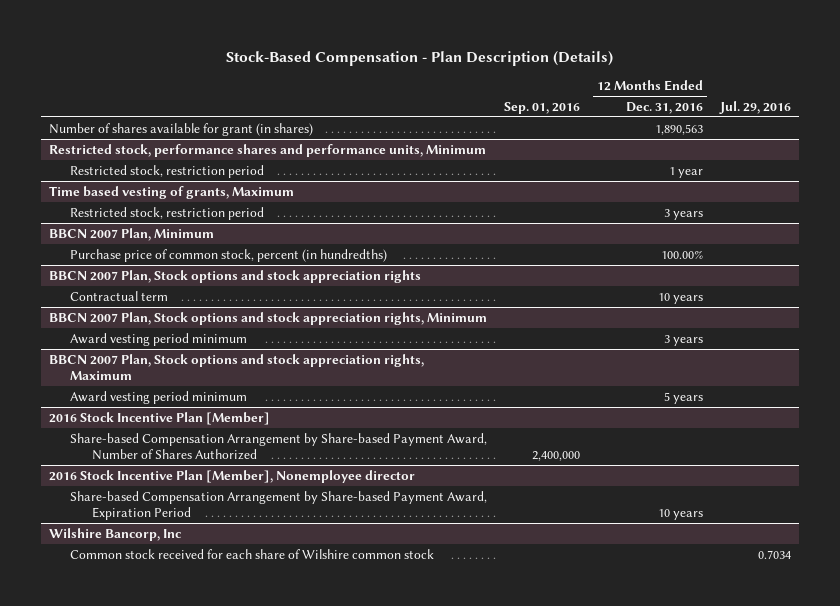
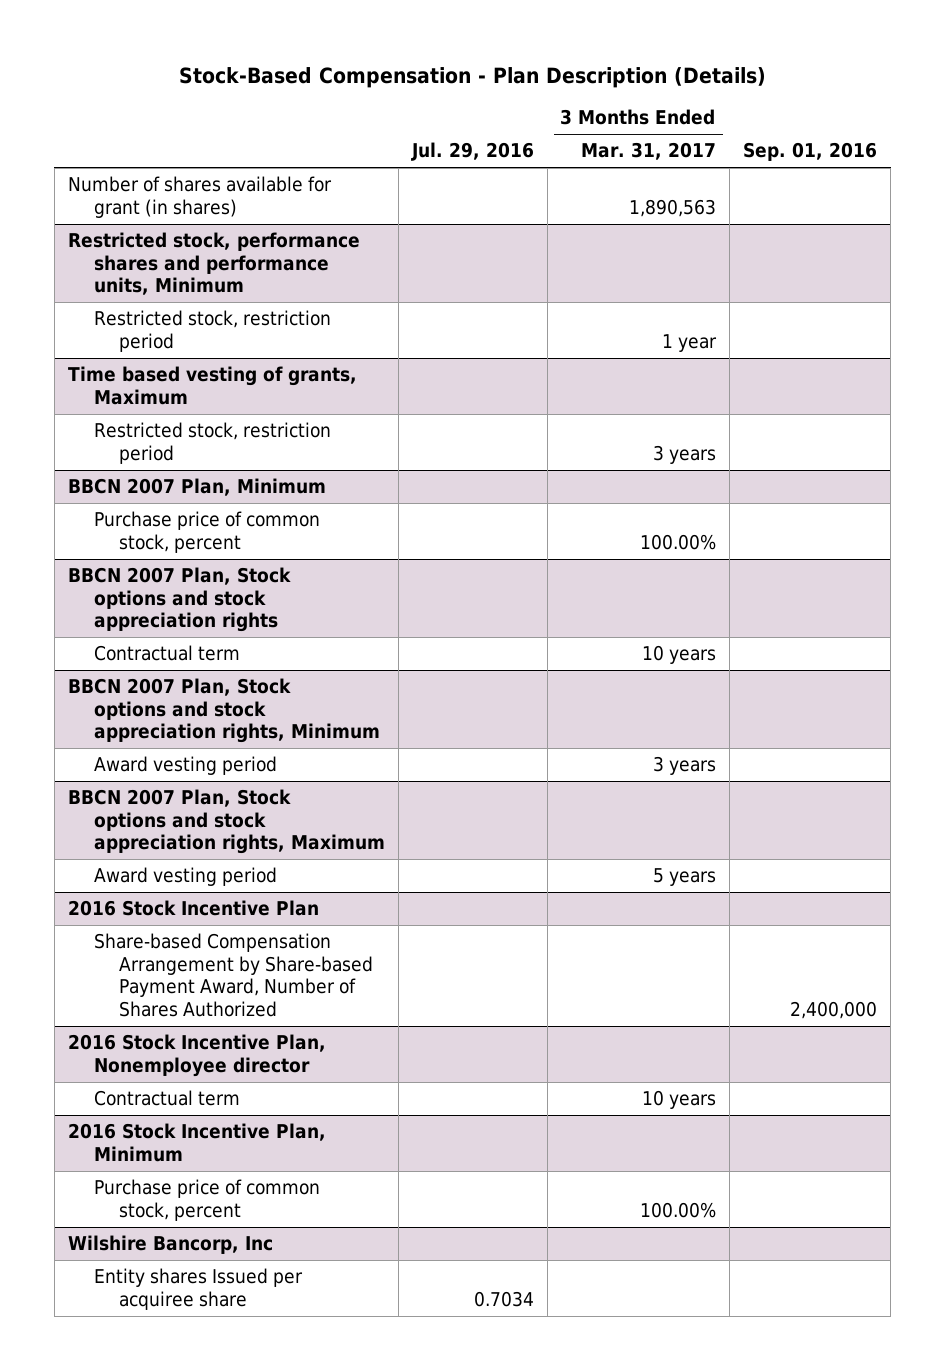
- | Sep. 01, 2016 | 12 Months Ended Dec. 31, 2016 | Jul. 29, 2016
+ | Jul. 29, 2016 | 3 Months Ended Mar. 31, 2017 | Sep. 01, 2016
@ BBCN 2007 Plan, Minimum
- Purchase price of common stock, percent (in hundredths) | | 100.00% |
+ Purchase price of common stock, percent | | 100.00% |
@ BBCN 2007 Plan, Stock options and stock appreciation rights, Minimum
- Award vesting period minimum | | 3 years |
+ Award vesting period | | 3 years |
@ BBCN 2007 Plan, Stock options and stock appreciation rights, Maximum
- Award vesting period minimum | | 5 years |
- 2016 Stock Incentive Plan [Member]
@ BBCN 2007 Plan, Stock options and stock appreciation rights, Maximum
+ Award vesting period | | 5 years |
+ 2016 Stock Incentive Plan
- 2016 Stock Incentive Plan [Member], Nonemployee director
- Share-based Compensation Arrangement by Share-based Payment Award, Expiration Period | | 10 years |
+ 2016 Stock Incentive Plan, Nonemployee director
+ Contractual term | | 10 years |
+ 2016 Stock Incentive Plan, Minimum
+ Purchase price of common stock, percent | | 100.00% |
@ Wilshire Bancorp, Inc
- Common stock received for each share of Wilshire common stock | | | 0.7034
+ Entity shares Issued per acquiree share | 0.7034 | |

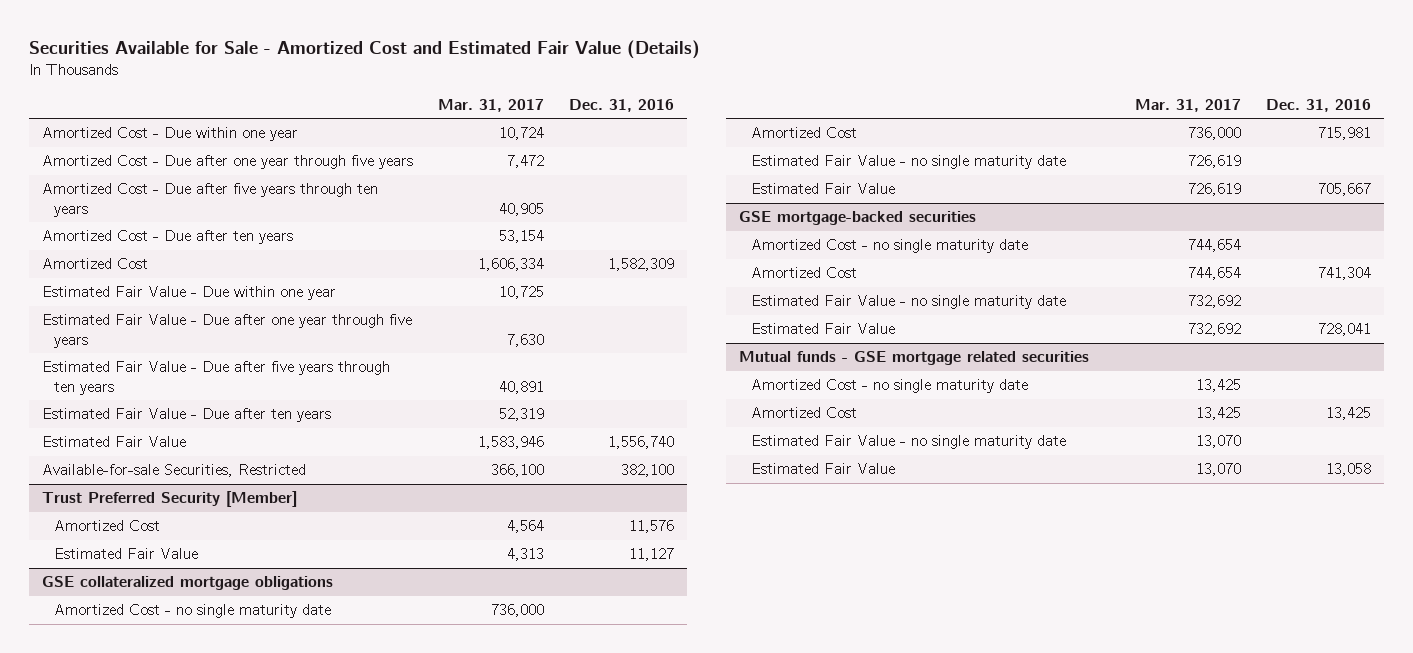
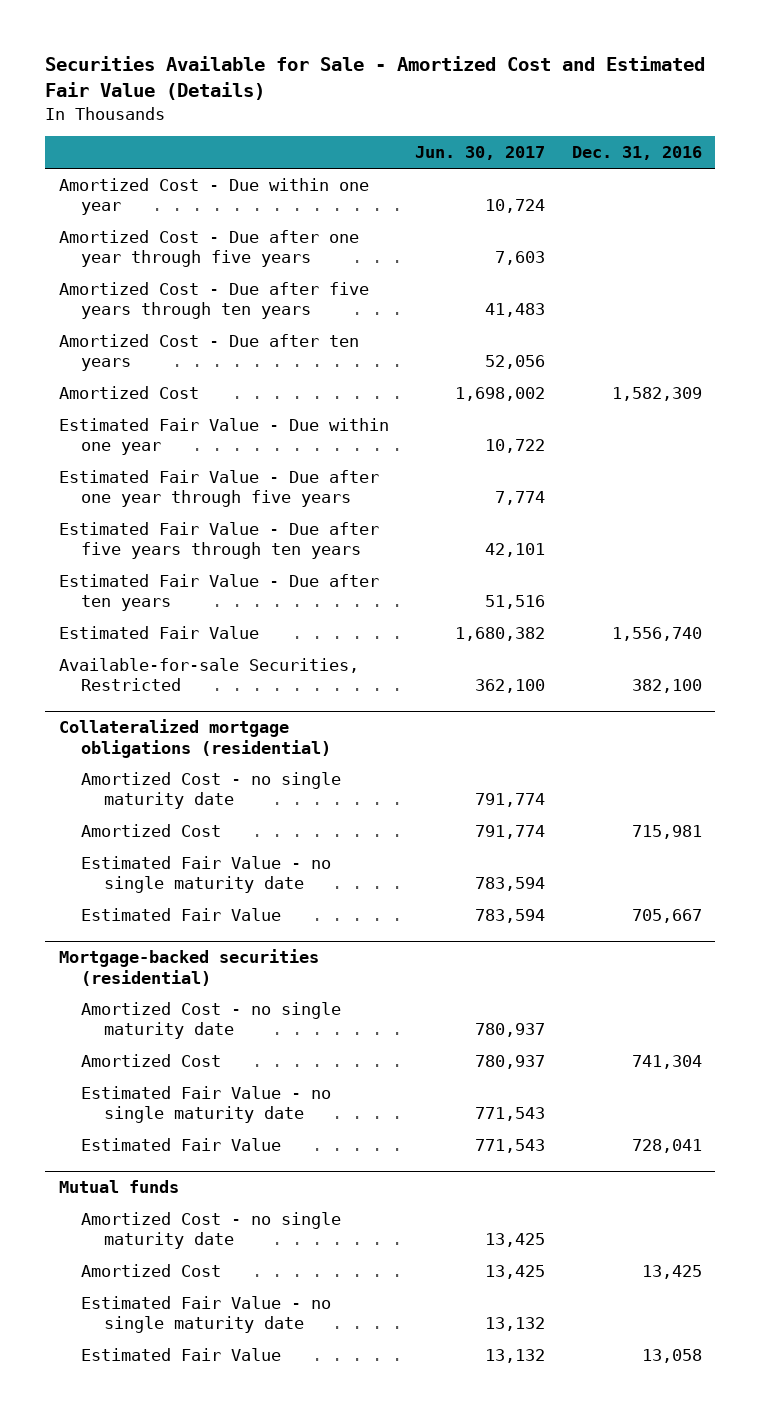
- | Mar. 31, 2017 | Dec. 31, 2016
+ | Jun. 30, 2017 | Dec. 31, 2016
- Trust Preferred Security [Member]
- Amortized Cost | 4,564 | 11,576
- Estimated Fair Value | 4,313 | 11,127
- GSE collateralized mortgage obligations
+ Collateralized mortgage obligations (residential)
- GSE mortgage-backed securities
+ Mortgage-backed securities (residential)
- Mutual funds - GSE mortgage related securities
+ Mutual funds

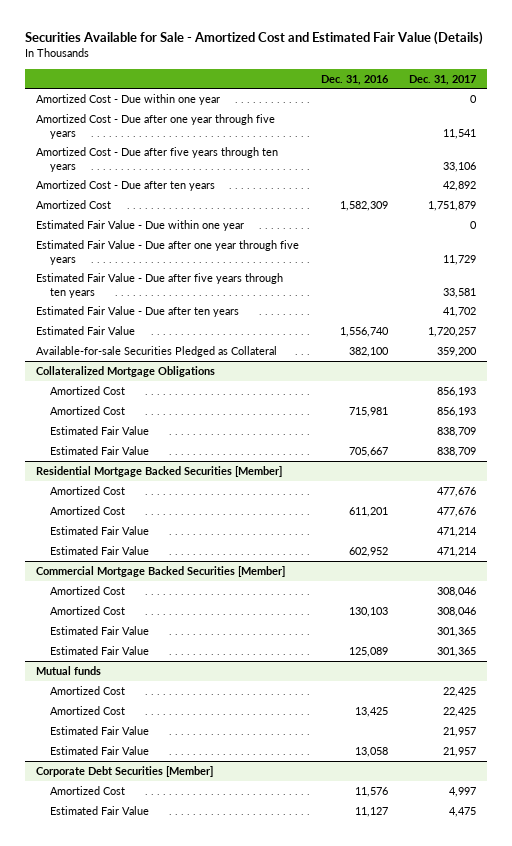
- | Jun. 30, 2017 | Dec. 31, 2016
+ | Dec. 31, 2016 | Dec. 31, 2017
- Available-for-sale Securities, Restricted | 362,100 | 382,100
- Collateralized mortgage obligations (residential)
- Amortized Cost - no single maturity date | 791,774 |
+ Available-for-sale Securities Pledged as Collateral | 382,100 | 359,200
+ Collateralized Mortgage Obligations
+ Amortized Cost | | 856,193
- Estimated Fair Value - no single maturity date | 783,594 |
+ Estimated Fair Value | | 838,709
- Mortgage-backed securities (residential)
- Amortized Cost - no single maturity date | 780,937 |
- Amortized Cost | 780,937 | 741,304
- Estimated Fair Value - no single maturity date | 771,543 |
- Estimated Fair Value | 771,543 | 728,041
+ Residential Mortgage Backed Securities [Member]
+ Amortized Cost | | 477,676
+ Amortized Cost | 611,201 | 477,676
+ Estimated Fair Value | | 471,214
+ Estimated Fair Value | 602,952 | 471,214
+ Commercial Mortgage Backed Securities [Member]
+ Amortized Cost | | 308,046
+ Amortized Cost | 130,103 | 308,046
+ Estimated Fair Value | | 301,365
+ Estimated Fair Value | 125,089 | 301,365
@ Mutual funds
- Amortized Cost - no single maturity date | 13,425 |
+ Amortized Cost | | 22,425
- Estimated Fair Value - no single maturity date | 13,132 |
+ Estimated Fair Value | | 21,957
+ Corporate Debt Securities [Member]
+ Amortized Cost | 11,576 | 4,997
+ Estimated Fair Value | 11,127 | 4,475

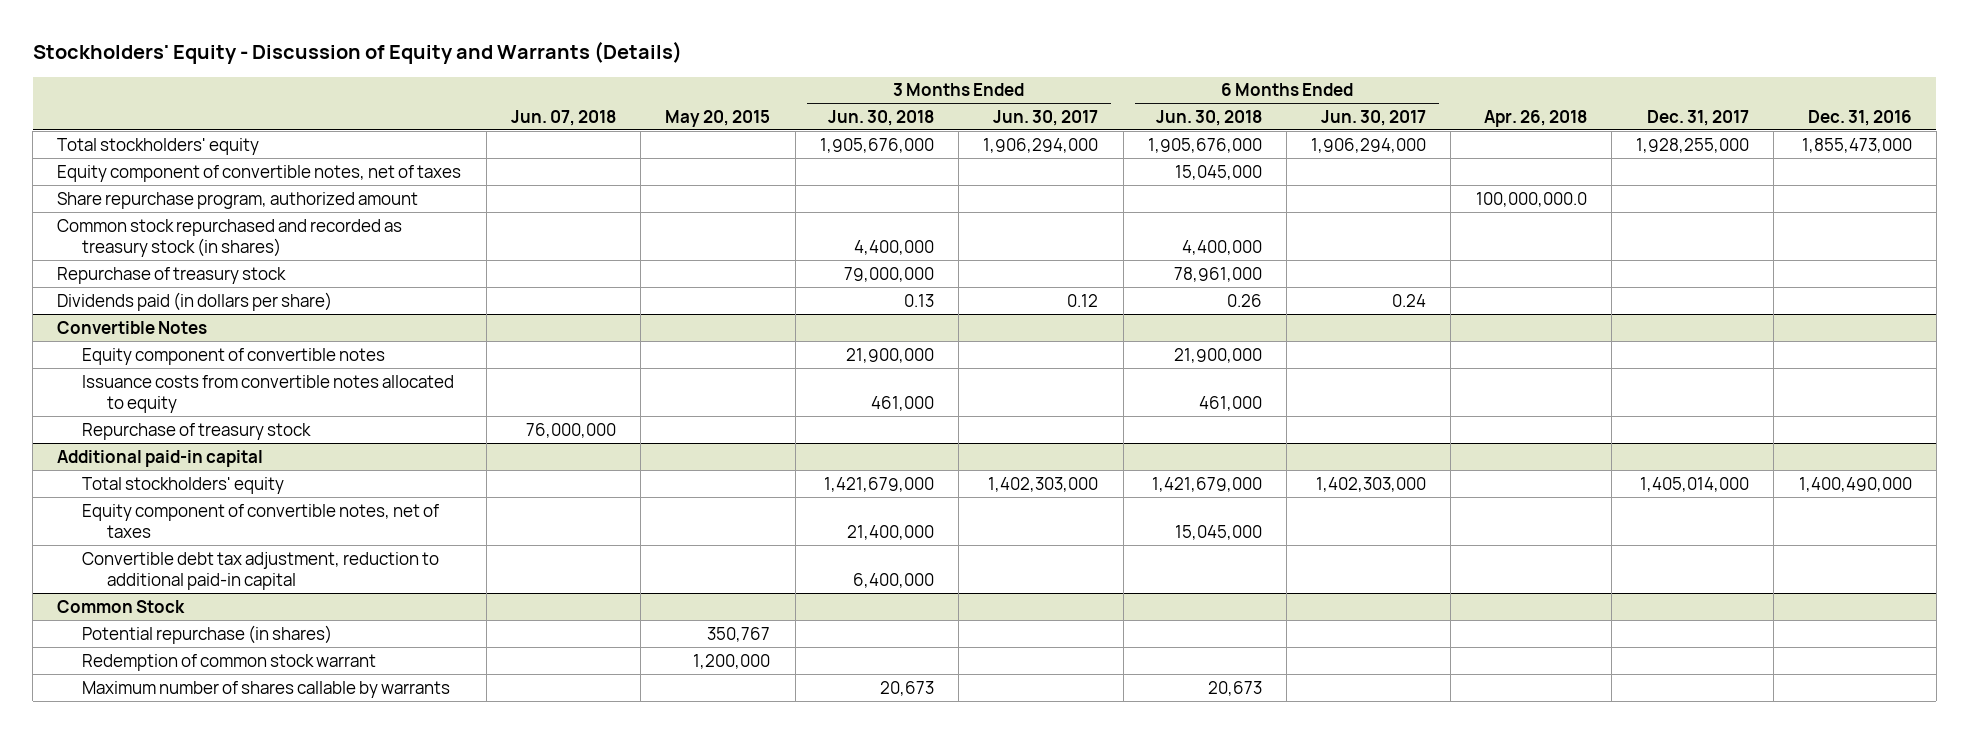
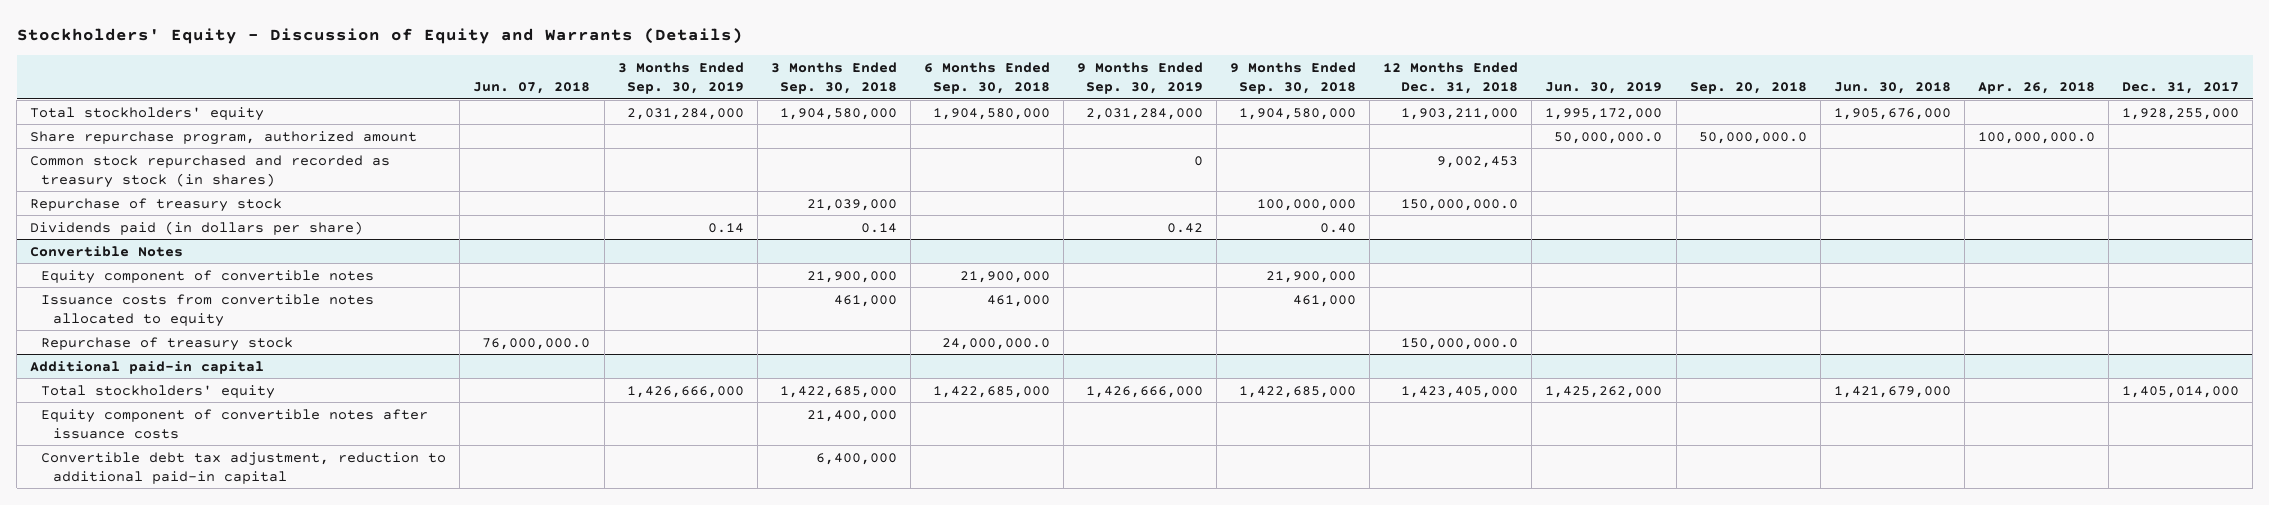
- | Jun. 07, 2018 | May 20, 2015 | 3 Months Ended Jun. 30, 2018 | 3 Months Ended Jun. 30, 2017 | 6 Months Ended Jun. 30, 2018 | 6 Months Ended Jun. 30, 2017 | Apr. 26, 2018 | Dec. 31, 2017 | Dec. 31, 2016
+ | Jun. 07, 2018 | 3 Months Ended Sep. 30, 2019 | 3 Months Ended Sep. 30, 2018 | 6 Months Ended Sep. 30, 2018 | 9 Months Ended Sep. 30, 2019 | 9 Months Ended Sep. 30, 2018 | 12 Months Ended Dec. 31, 2018 | Jun. 30, 2019 | Sep. 20, 2018 | Jun. 30, 2018 | Apr. 26, 2018 | Dec. 31, 2017
- Equity component of convertible notes, net of taxes | | | | | 15,045,000 | | | |
@ Convertible Notes
- Repurchase of treasury stock | 76,000,000 | | | | | | | |
+ Repurchase of treasury stock | 76,000,000.0 | | | 24,000,000.0 | | | 150,000,000.0 | | | | |
@ Additional paid-in capital
- Equity component of convertible notes, net of taxes | | | 21,400,000 | | 15,045,000 | | | |
+ Equity component of convertible notes after issuance costs | | | 21,400,000 | | | | | | | | |
- Common Stock
- Potential repurchase (in shares) | | 350,767 | | | | | | |
- Redemption of common stock warrant | | 1,200,000 | | | | | | |
- Maximum number of shares callable by warrants | | | 20,673 | | 20,673 | | | |

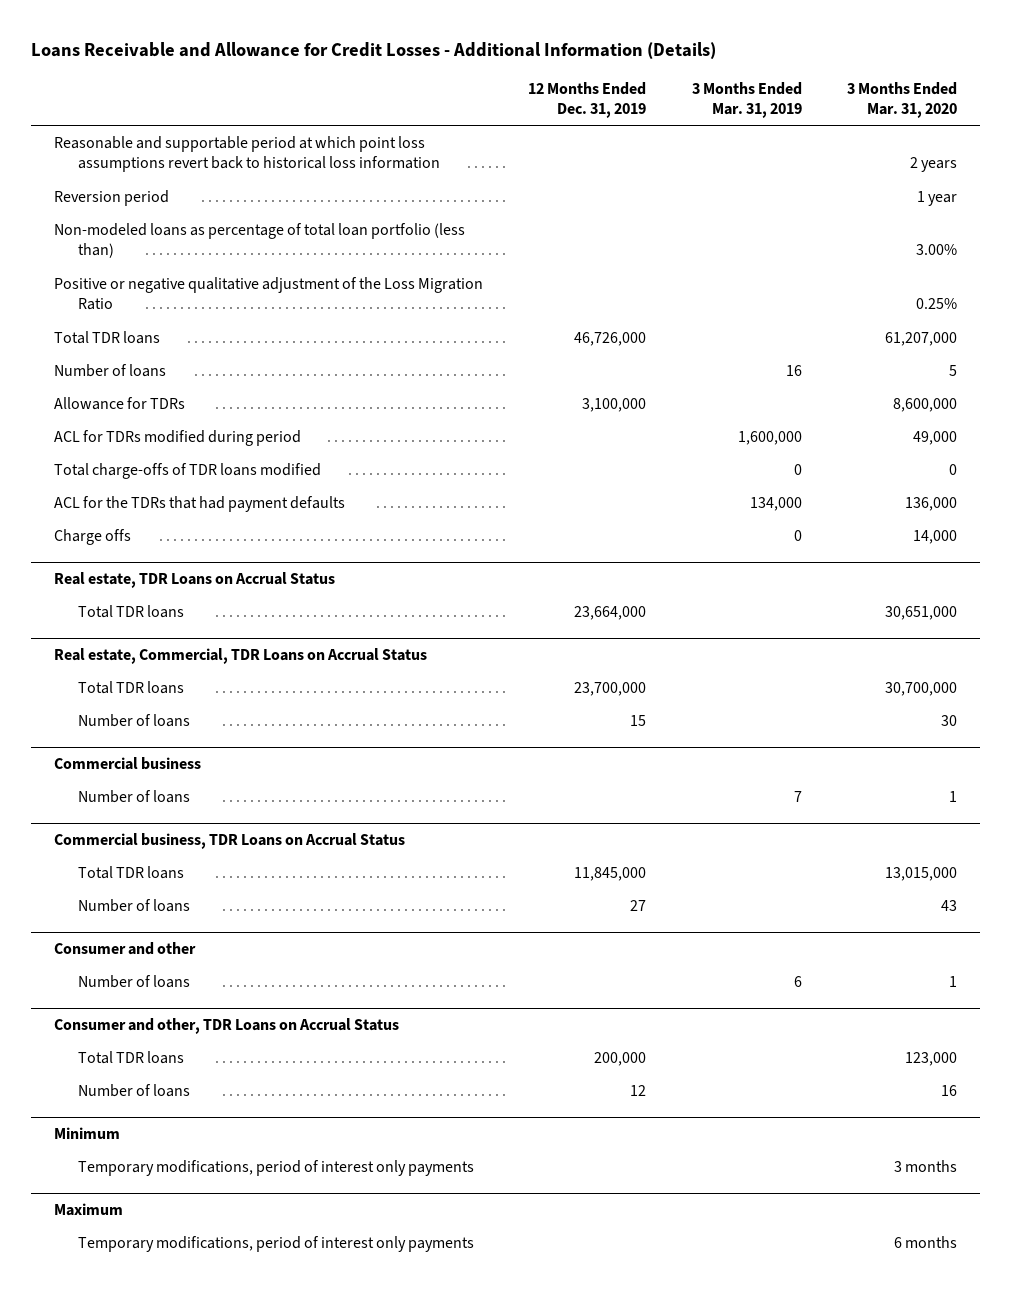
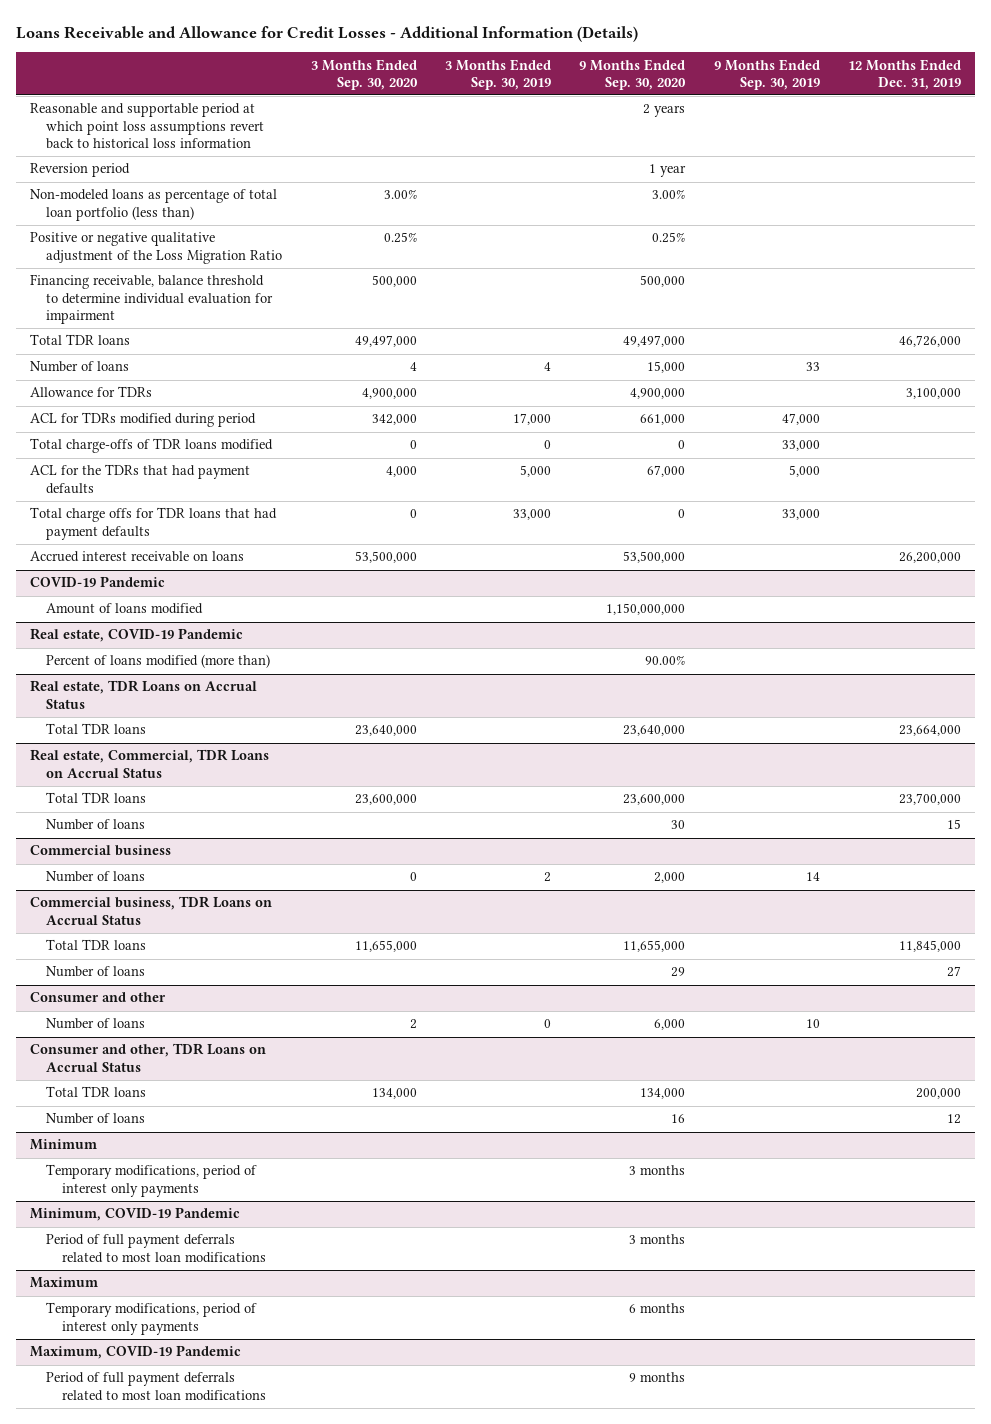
- | 12 Months Ended Dec. 31, 2019 | 3 Months Ended Mar. 31, 2019 | 3 Months Ended Mar. 31, 2020
+ | 3 Months Ended Sep. 30, 2020 | 3 Months Ended Sep. 30, 2019 | 9 Months Ended Sep. 30, 2020 | 9 Months Ended Sep. 30, 2019 | 12 Months Ended Dec. 31, 2019
+ Financing receivable, balance threshold to determine individual evaluation for impairment | 500,000 | | 500,000 | |
- Charge offs | | 0 | 14,000
+ Total charge offs for TDR loans that had payment defaults | 0 | 33,000 | 0 | 33,000 |
+ Accrued interest receivable on loans | 53,500,000 | | 53,500,000 | | 26,200,000
+ COVID-19 Pandemic
+ Amount of loans modified | | | 1,150,000,000 | |
+ Real estate, COVID-19 Pandemic
+ Percent of loans modified (more than) | | | 90.00% | |
+ Minimum, COVID-19 Pandemic
+ Period of full payment deferrals related to most loan modifications | | | 3 months | |
+ Maximum, COVID-19 Pandemic
+ Period of full payment deferrals related to most loan modifications | | | 9 months | |

